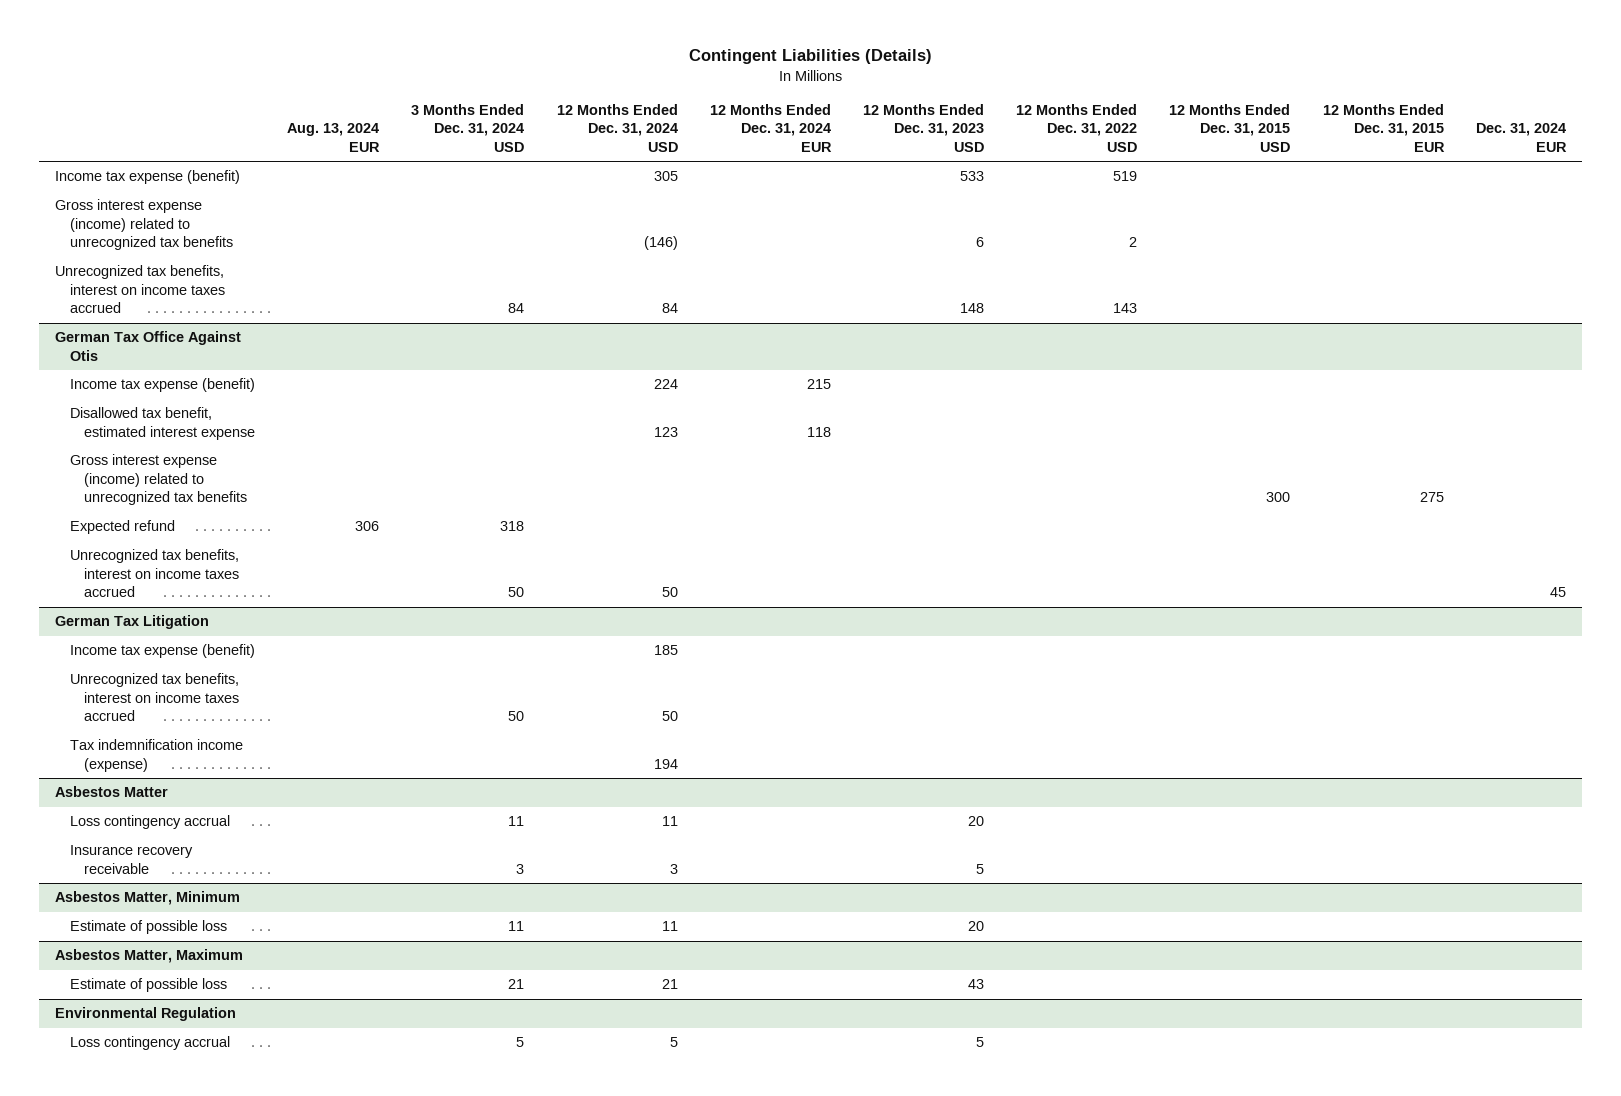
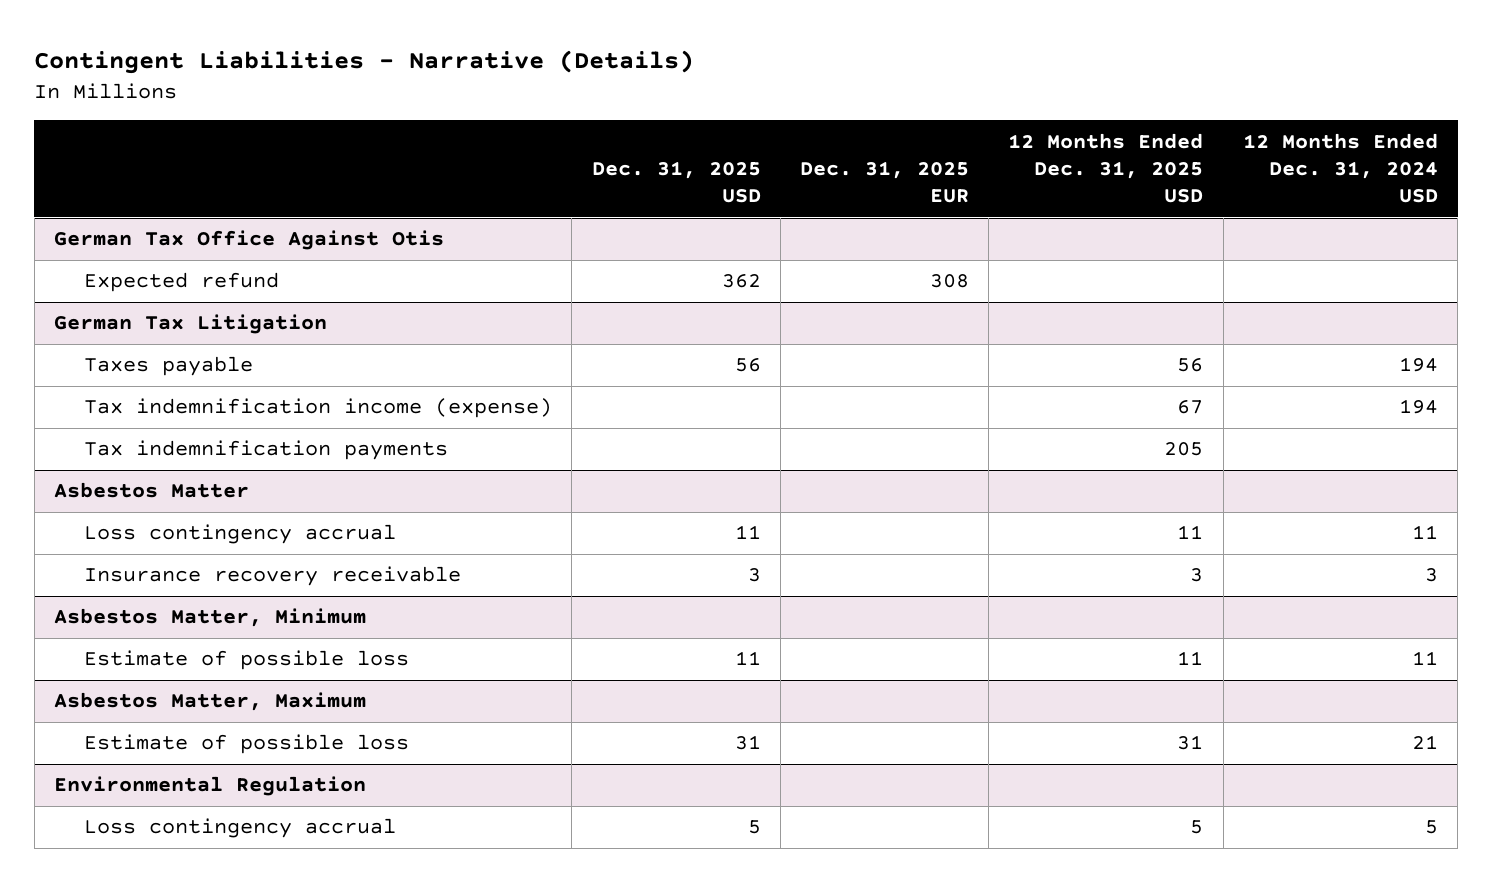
- Contingent Liabilities (Details)
+ Contingent Liabilities - Narrative (Details)
- | Aug. 13, 2024 EUR | 3 Months Ended Dec. 31, 2024 USD | 12 Months Ended Dec. 31, 2024 USD | 12 Months Ended Dec. 31, 2024 EUR | 12 Months Ended Dec. 31, 2023 USD | 12 Months Ended Dec. 31, 2022 USD | 12 Months Ended Dec. 31, 2015 USD | 12 Months Ended Dec. 31, 2015 EUR | Dec. 31, 2024 EUR
+ | Dec. 31, 2025 USD | Dec. 31, 2025 EUR | 12 Months Ended Dec. 31, 2025 USD | 12 Months Ended Dec. 31, 2024 USD
- Income tax expense (benefit) | | | 305 | | 533 | 519 | | |
- Gross interest expense (income) related to unrecognized tax benefits | | | (146) | | 6 | 2 | | |
- Unrecognized tax benefits, interest on income taxes accrued | | 84 | 84 | | 148 | 143 | | |
@ German Tax Office Against Otis
- Income tax expense (benefit) | | | 224 | 215 | | | | |
- Disallowed tax benefit, estimated interest expense | | | 123 | 118 | | | | |
- Gross interest expense (income) related to unrecognized tax benefits | | | | | | | 300 | 275 |
- Unrecognized tax benefits, interest on income taxes accrued | | 50 | 50 | | | | | | 45
@ German Tax Litigation
- Income tax expense (benefit) | | | 185 | | | | | |
- Unrecognized tax benefits, interest on income taxes accrued | | 50 | 50 | | | | | |
+ Taxes payable | 56 | | 56 | 194
+ Tax indemnification payments | | | 205 |

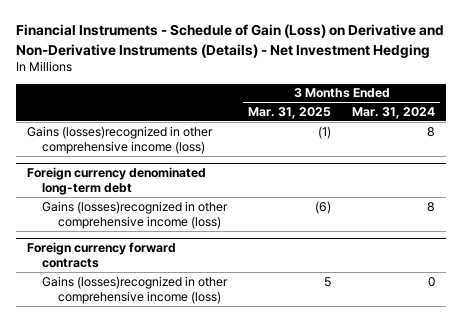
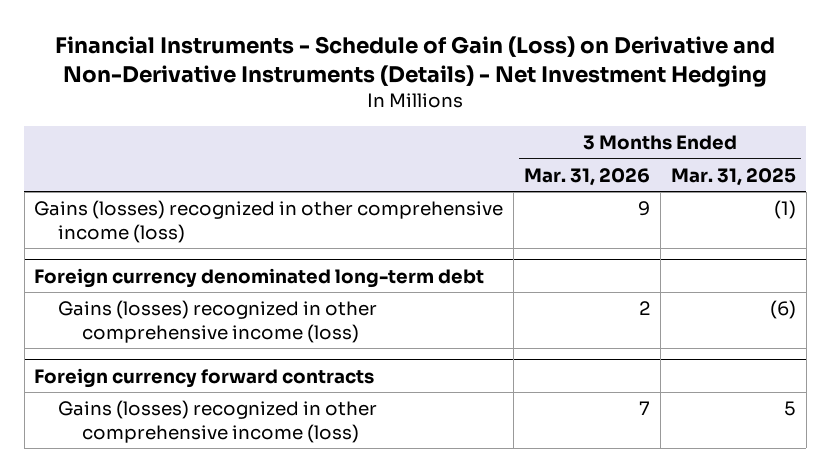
- | 3 Months Ended Mar. 31, 2025 | 3 Months Ended Mar. 31, 2024
+ | 3 Months Ended Mar. 31, 2026 | 3 Months Ended Mar. 31, 2025
- Gains (losses)recognized in other comprehensive income (loss) | (1) | 8
+ Gains (losses) recognized in other comprehensive income (loss) | 9 | (1)
@ Foreign currency denominated long-term debt
- Gains (losses)recognized in other comprehensive income (loss) | (6) | 8
+ Gains (losses) recognized in other comprehensive income (loss) | 2 | (6)
@ Foreign currency forward contracts
- Gains (losses)recognized in other comprehensive income (loss) | 5 | 0
+ Gains (losses) recognized in other comprehensive income (loss) | 7 | 5

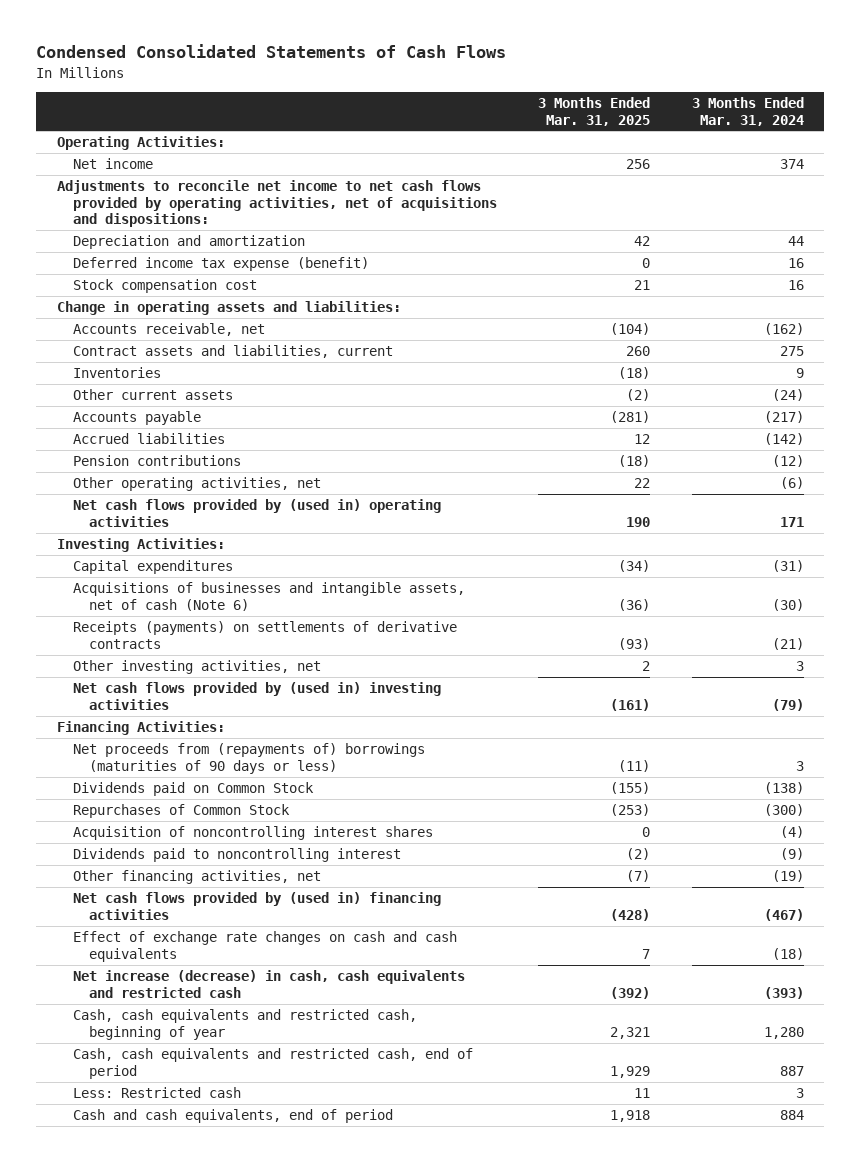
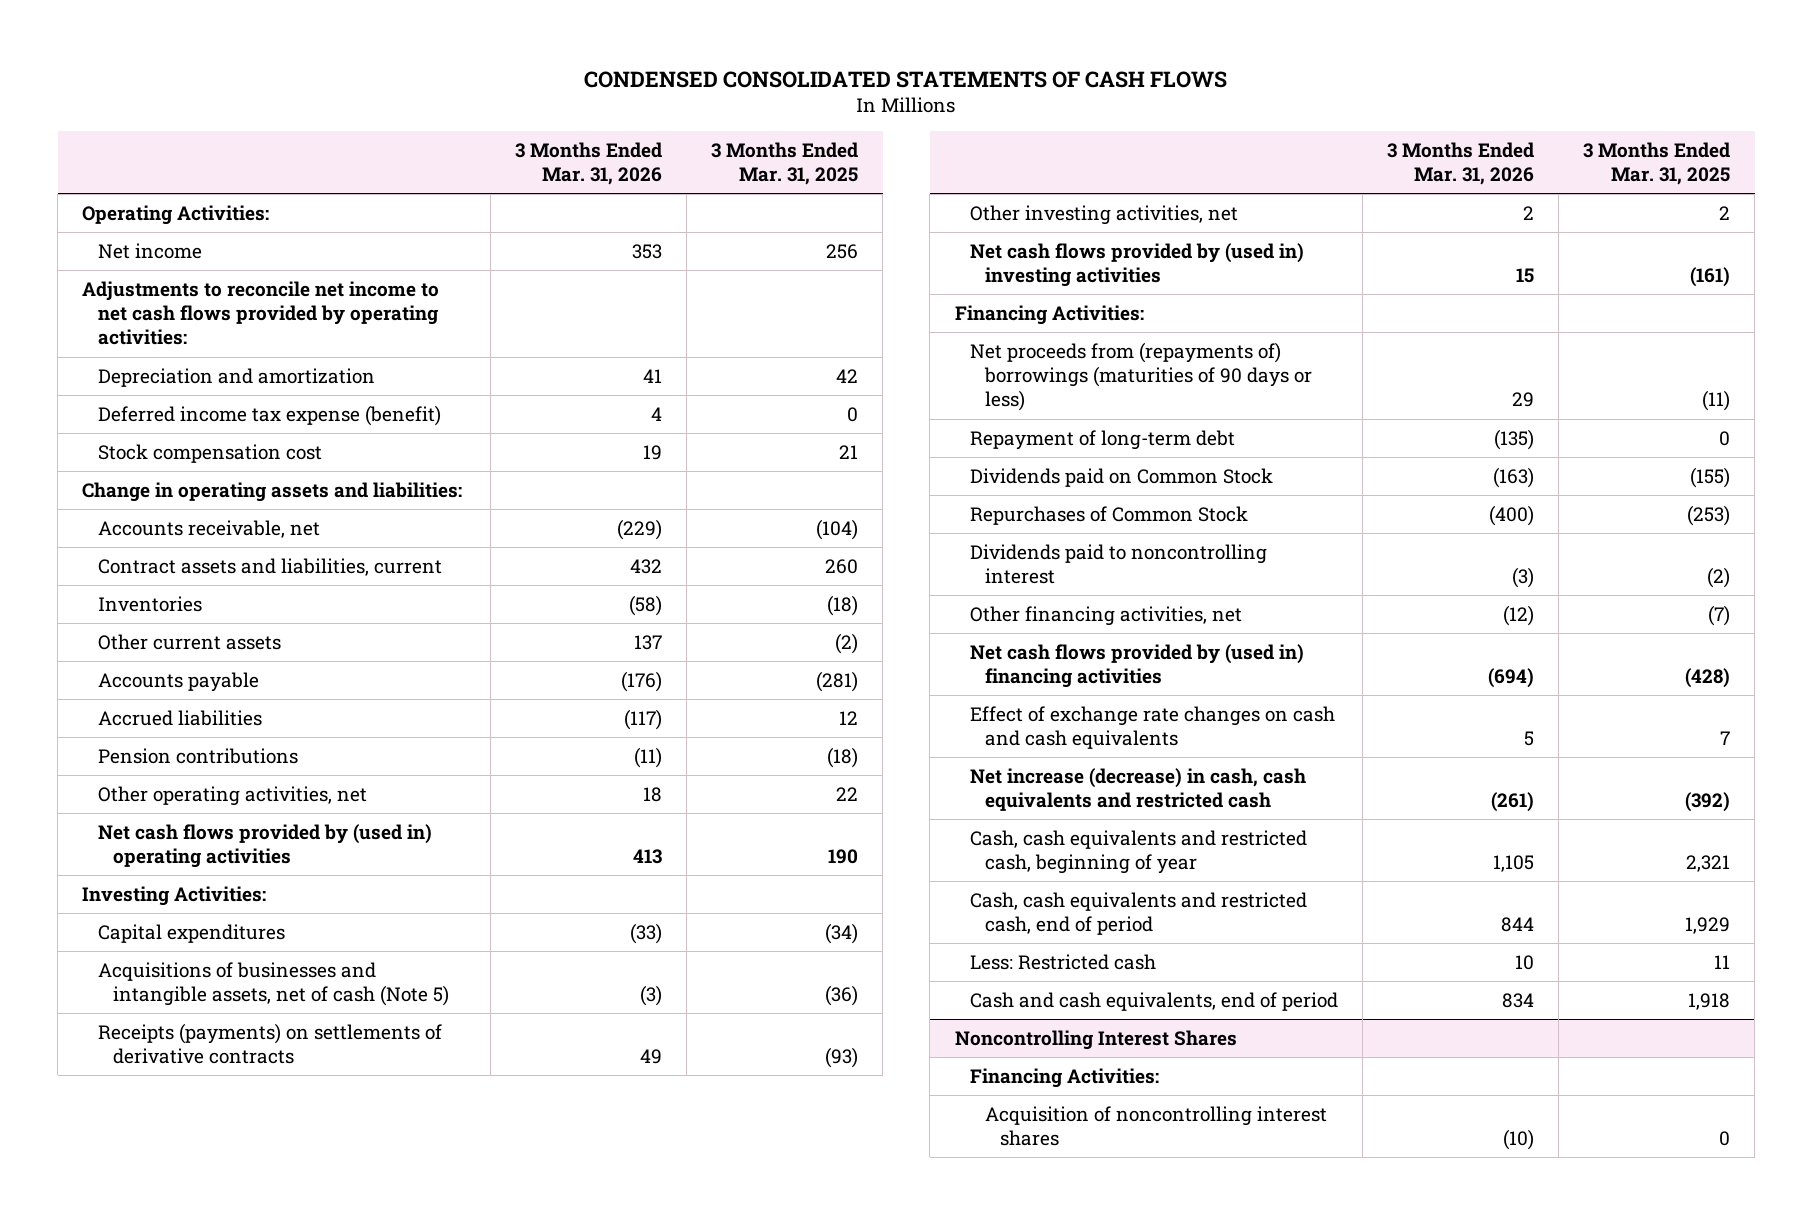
- Condensed Consolidated Statements of Cash Flows
+ CONDENSED CONSOLIDATED STATEMENTS OF CASH FLOWS
- | 3 Months Ended Mar. 31, 2025 | 3 Months Ended Mar. 31, 2024
+ | 3 Months Ended Mar. 31, 2026 | 3 Months Ended Mar. 31, 2025
- Adjustments to reconcile net income to net cash flows provided by operating activities, net of acquisitions and dispositions:
+ Adjustments to reconcile net income to net cash flows provided by operating activities:
- Acquisitions of businesses and intangible assets, net of cash (Note 6) | (36) | (30)
+ Acquisitions of businesses and intangible assets, net of cash (Note 5) | (3) | (36)
+ Repayment of long-term debt | (135) | 0
- Acquisition of noncontrolling interest shares | 0 | (4)
+ Noncontrolling Interest Shares
+ Financing Activities:
+ Acquisition of noncontrolling interest shares | (10) | 0

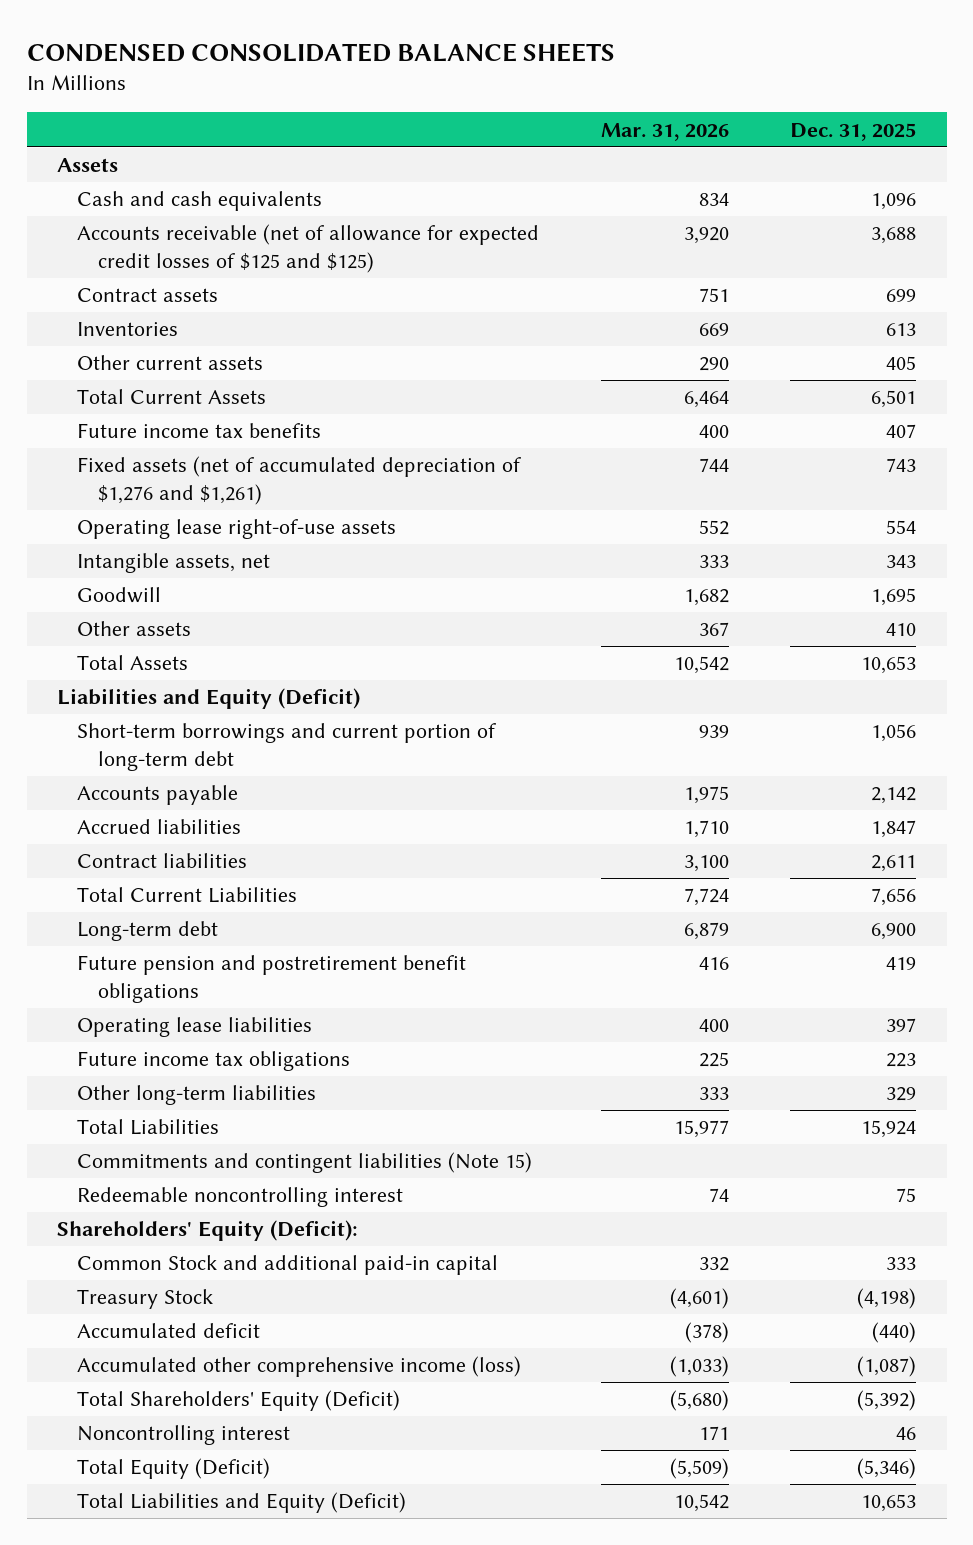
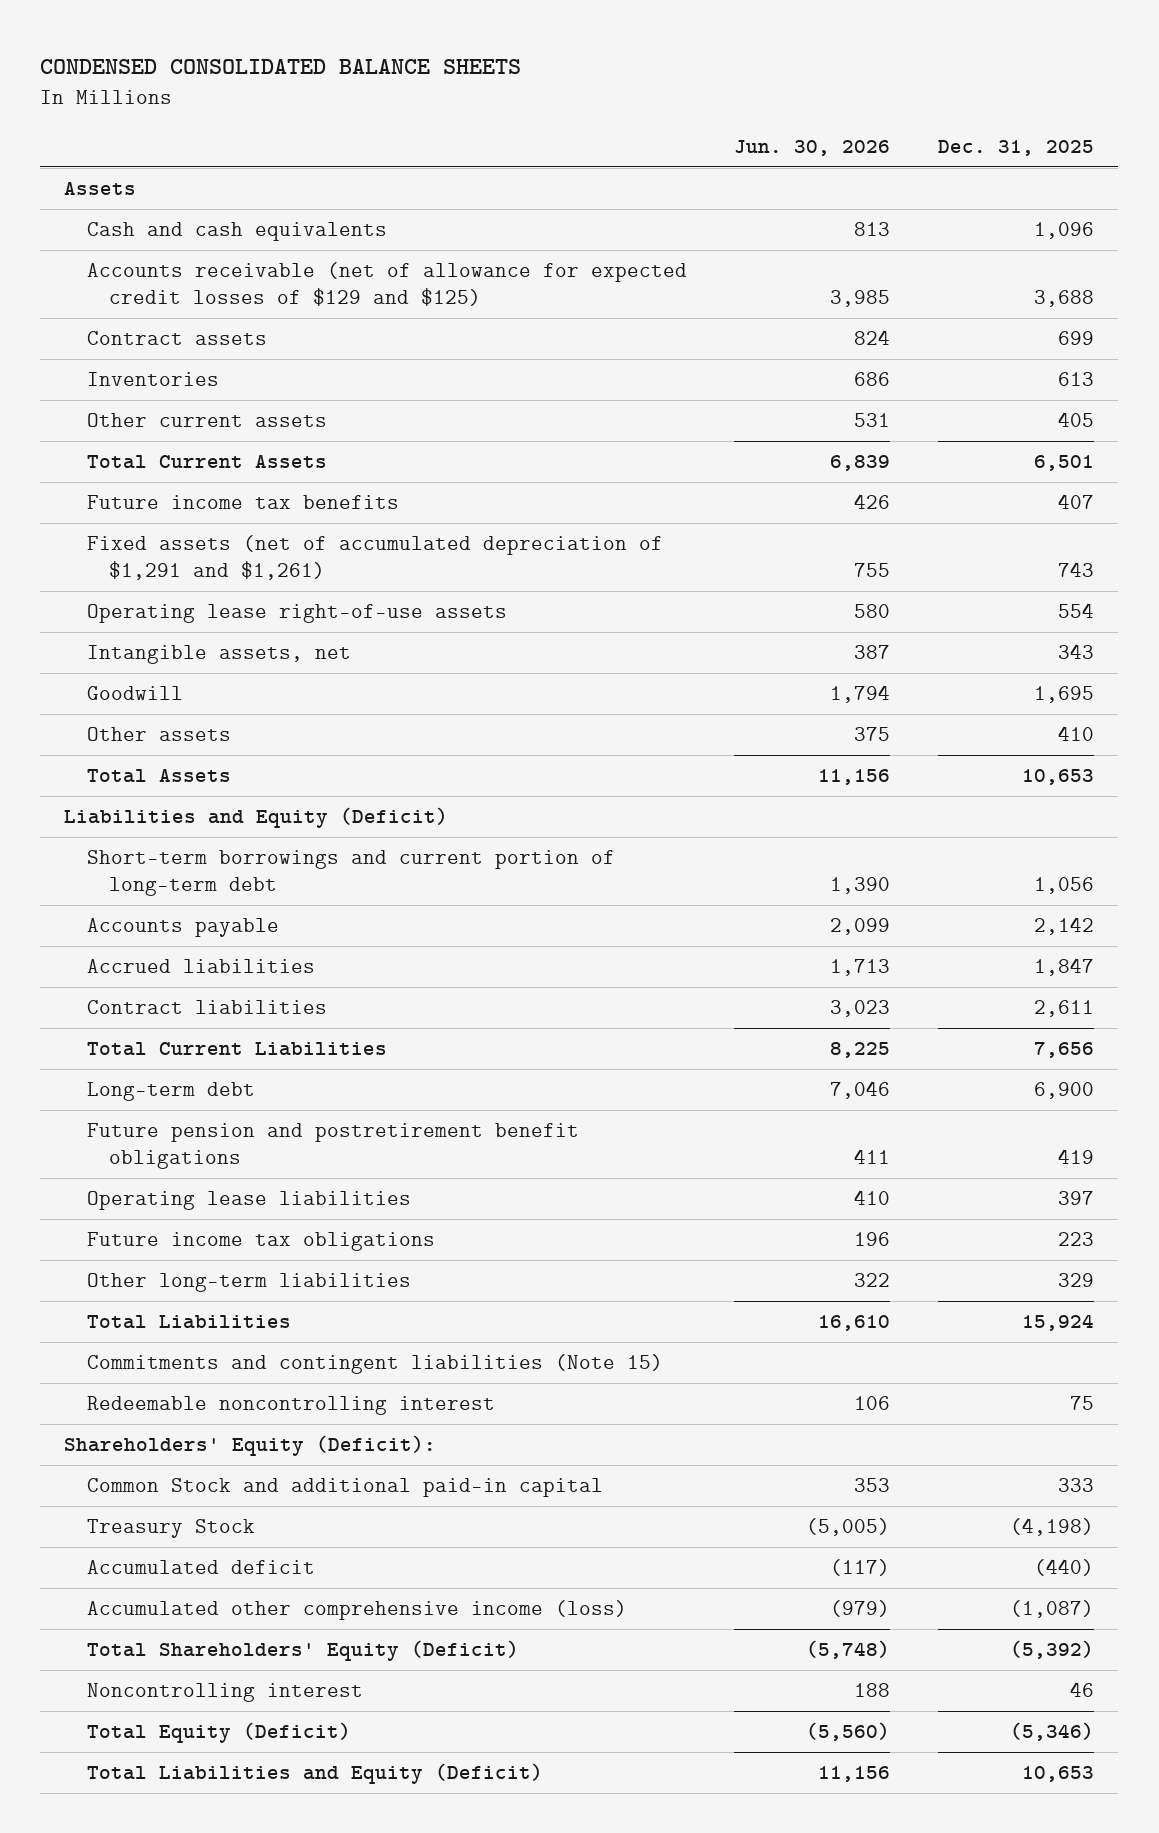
- | Mar. 31, 2026 | Dec. 31, 2025
+ | Jun. 30, 2026 | Dec. 31, 2025
- Accounts receivable (net of allowance for expected credit losses of $125 and $125) | 3,920 | 3,688
+ Accounts receivable (net of allowance for expected credit losses of $129 and $125) | 3,985 | 3,688
- Fixed assets (net of accumulated depreciation of $1,276 and $1,261) | 744 | 743
+ Fixed assets (net of accumulated depreciation of $1,291 and $1,261) | 755 | 743

